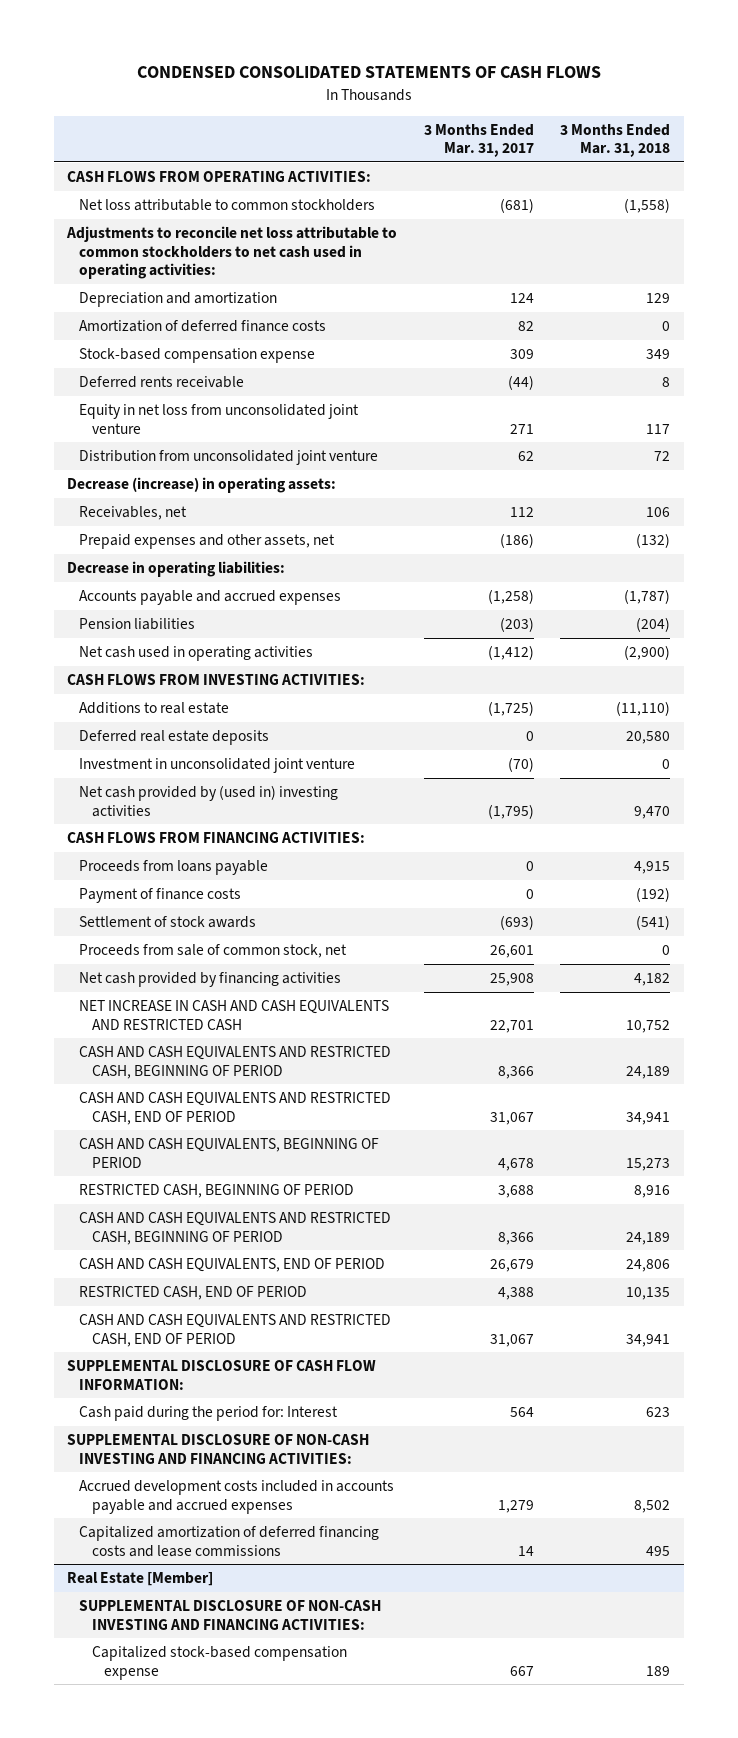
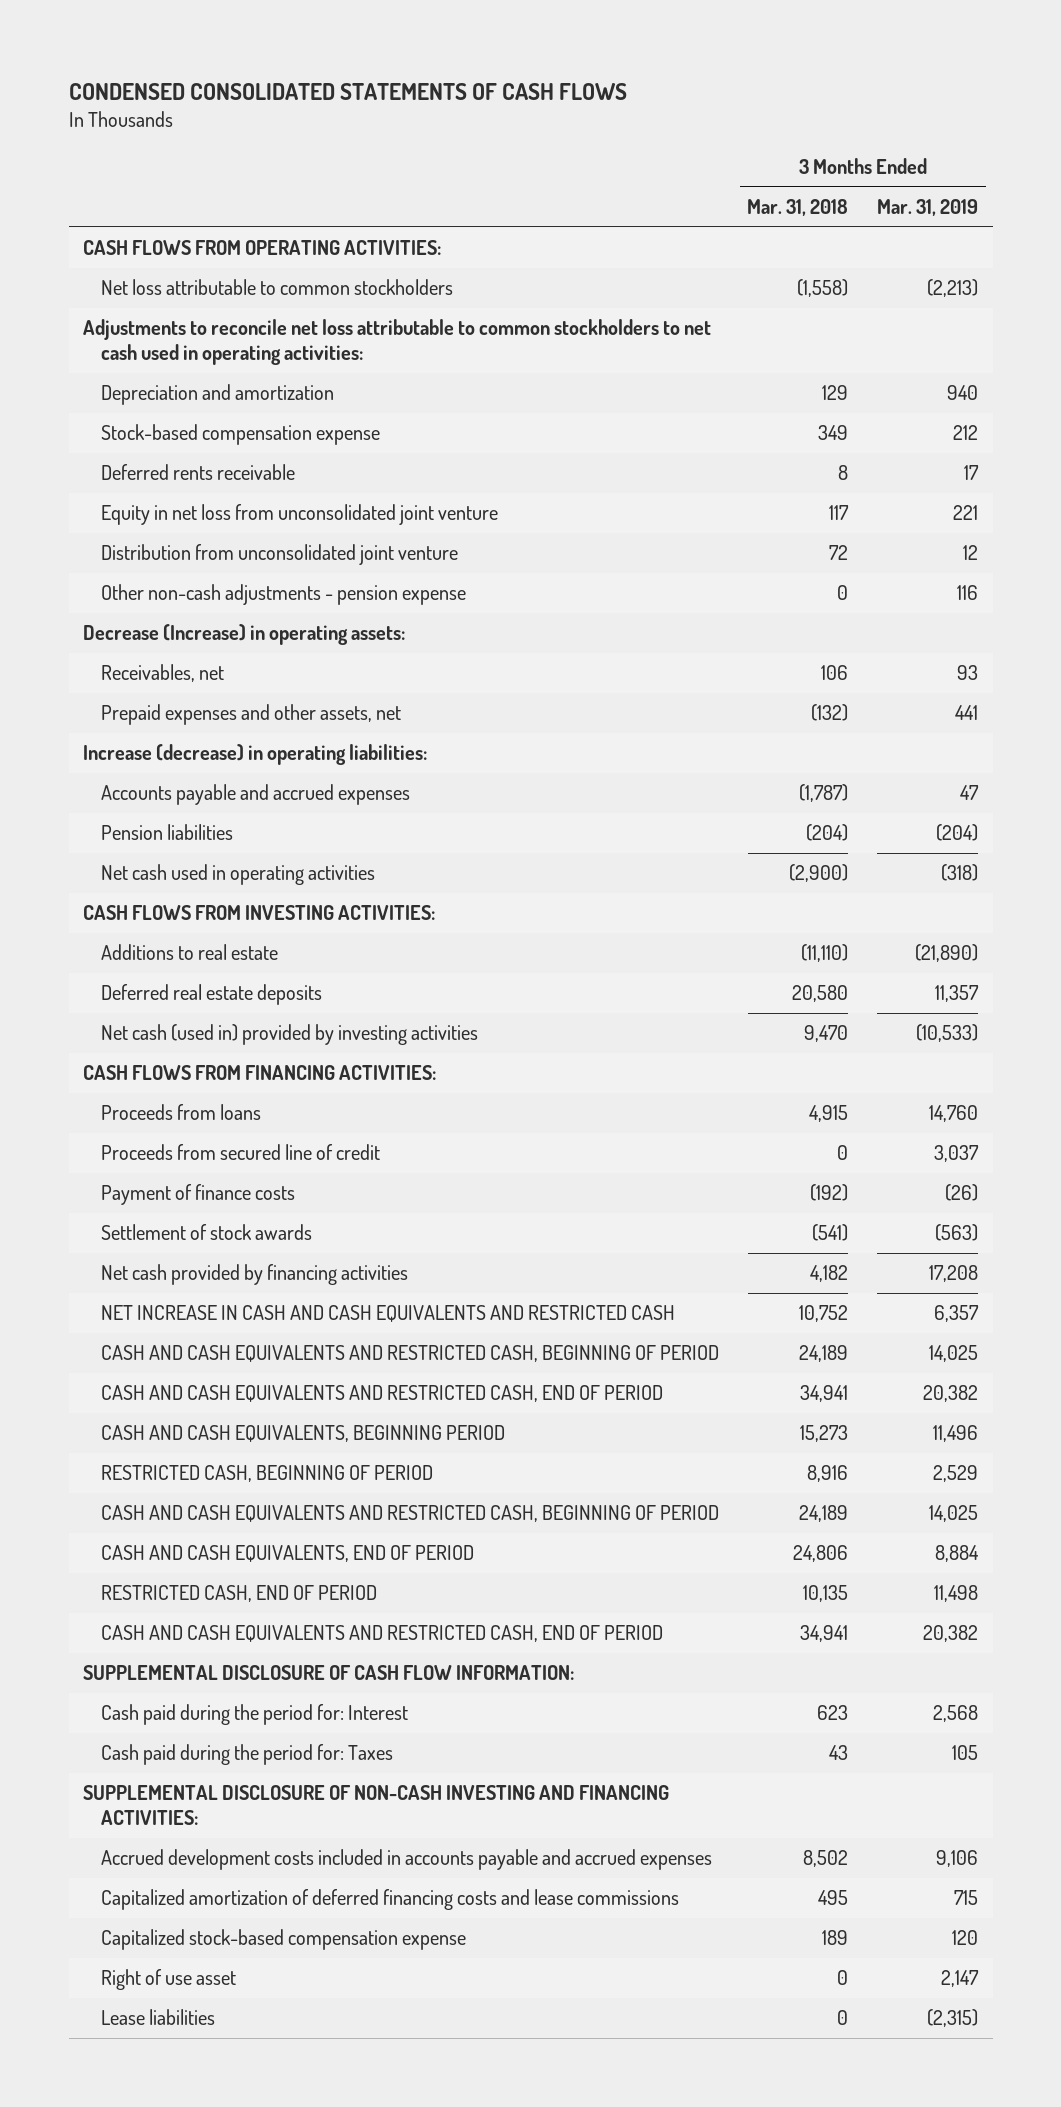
- | 3 Months Ended Mar. 31, 2017 | 3 Months Ended Mar. 31, 2018
+ | 3 Months Ended Mar. 31, 2018 | 3 Months Ended Mar. 31, 2019
- Amortization of deferred finance costs | 82 | 0
- Decrease (increase) in operating assets:
+ Other non-cash adjustments - pension expense | 0 | 116
+ Decrease (Increase) in operating assets:
- Decrease in operating liabilities:
+ Increase (decrease) in operating liabilities:
- Investment in unconsolidated joint venture | (70) | 0
- Net cash provided by (used in) investing activities | (1,795) | 9,470
+ Net cash (used in) provided by investing activities | 9,470 | (10,533)
- Proceeds from loans payable | 0 | 4,915
+ Proceeds from loans | 4,915 | 14,760
+ Proceeds from secured line of credit | 0 | 3,037
- Proceeds from sale of common stock, net | 26,601 | 0
- CASH AND CASH EQUIVALENTS, BEGINNING OF PERIOD | 4,678 | 15,273
+ CASH AND CASH EQUIVALENTS, BEGINNING PERIOD | 15,273 | 11,496
+ Cash paid during the period for: Taxes | 43 | 105
- Real Estate [Member]
- SUPPLEMENTAL DISCLOSURE OF NON-CASH INVESTING AND FINANCING ACTIVITIES:
+ Right of use asset | 0 | 2,147
+ Lease liabilities | 0 | (2,315)

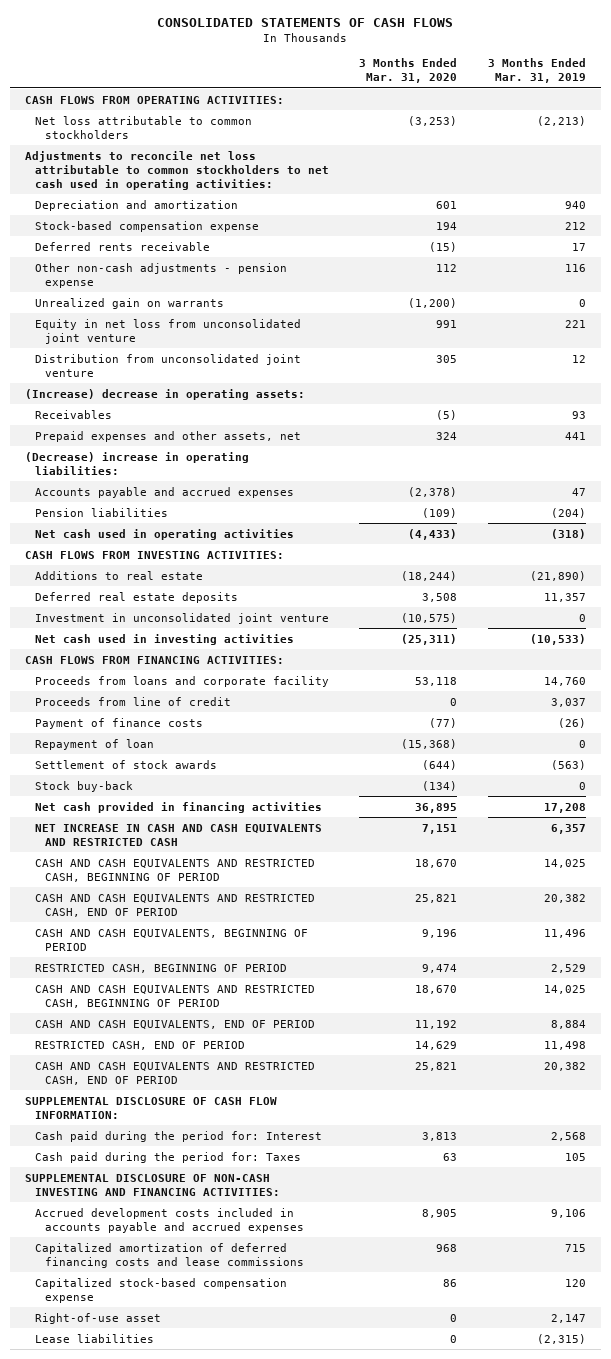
- CONDENSED CONSOLIDATED STATEMENTS OF CASH FLOWS
+ CONSOLIDATED STATEMENTS OF CASH FLOWS
- | 3 Months Ended Mar. 31, 2018 | 3 Months Ended Mar. 31, 2019
+ | 3 Months Ended Mar. 31, 2020 | 3 Months Ended Mar. 31, 2019
moved up: Other non-cash adjustments - pension expense | 112 | 116
+ Unrealized gain on warrants | (1,200) | 0
- Decrease (Increase) in operating assets:
- Receivables, net | 106 | 93
+ (Increase) decrease in operating assets:
+ Receivables | (5) | 93
- Increase (decrease) in operating liabilities:
+ (Decrease) increase in operating liabilities:
- Net cash (used in) provided by investing activities | 9,470 | (10,533)
+ Investment in unconsolidated joint venture | (10,575) | 0
+ Net cash used in investing activities | (25,311) | (10,533)
- Proceeds from loans | 4,915 | 14,760
- Proceeds from secured line of credit | 0 | 3,037
+ Proceeds from loans and corporate facility | 53,118 | 14,760
+ Proceeds from line of credit | 0 | 3,037
+ Repayment of loan | (15,368) | 0
- Net cash provided by financing activities | 4,182 | 17,208
+ Stock buy-back | (134) | 0
+ Net cash provided in financing activities | 36,895 | 17,208
- CASH AND CASH EQUIVALENTS, BEGINNING PERIOD | 15,273 | 11,496
+ CASH AND CASH EQUIVALENTS, BEGINNING OF PERIOD | 9,196 | 11,496
- Right of use asset | 0 | 2,147
+ Right-of-use asset | 0 | 2,147

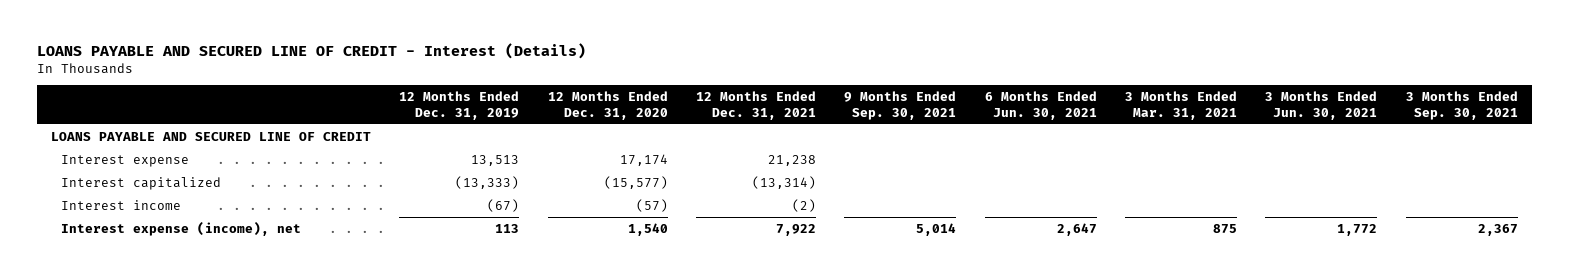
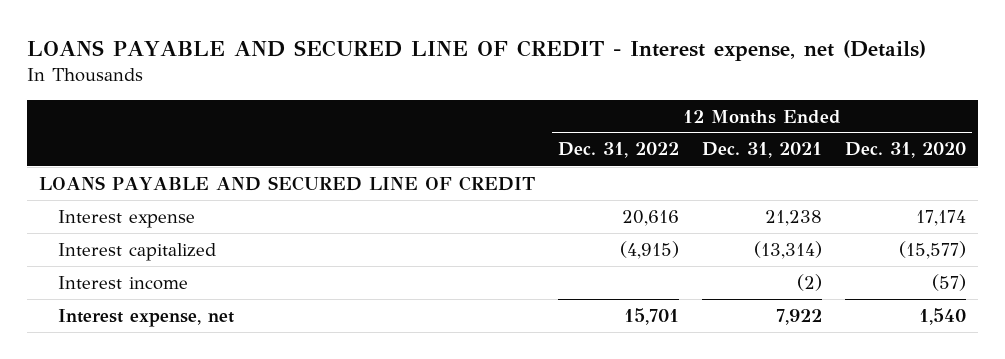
- LOANS PAYABLE AND SECURED LINE OF CREDIT - Interest (Details)
+ LOANS PAYABLE AND SECURED LINE OF CREDIT - Interest expense, net (Details)
- | 12 Months Ended Dec. 31, 2019 | 12 Months Ended Dec. 31, 2020 | 12 Months Ended Dec. 31, 2021 | 9 Months Ended Sep. 30, 2021 | 6 Months Ended Jun. 30, 2021 | 3 Months Ended Mar. 31, 2021 | 3 Months Ended Jun. 30, 2021 | 3 Months Ended Sep. 30, 2021
+ | 12 Months Ended Dec. 31, 2022 | 12 Months Ended Dec. 31, 2021 | 12 Months Ended Dec. 31, 2020
- Interest expense (income), net | 113 | 1,540 | 7,922 | 5,014 | 2,647 | 875 | 1,772 | 2,367
+ Interest expense, net | 15,701 | 7,922 | 1,540

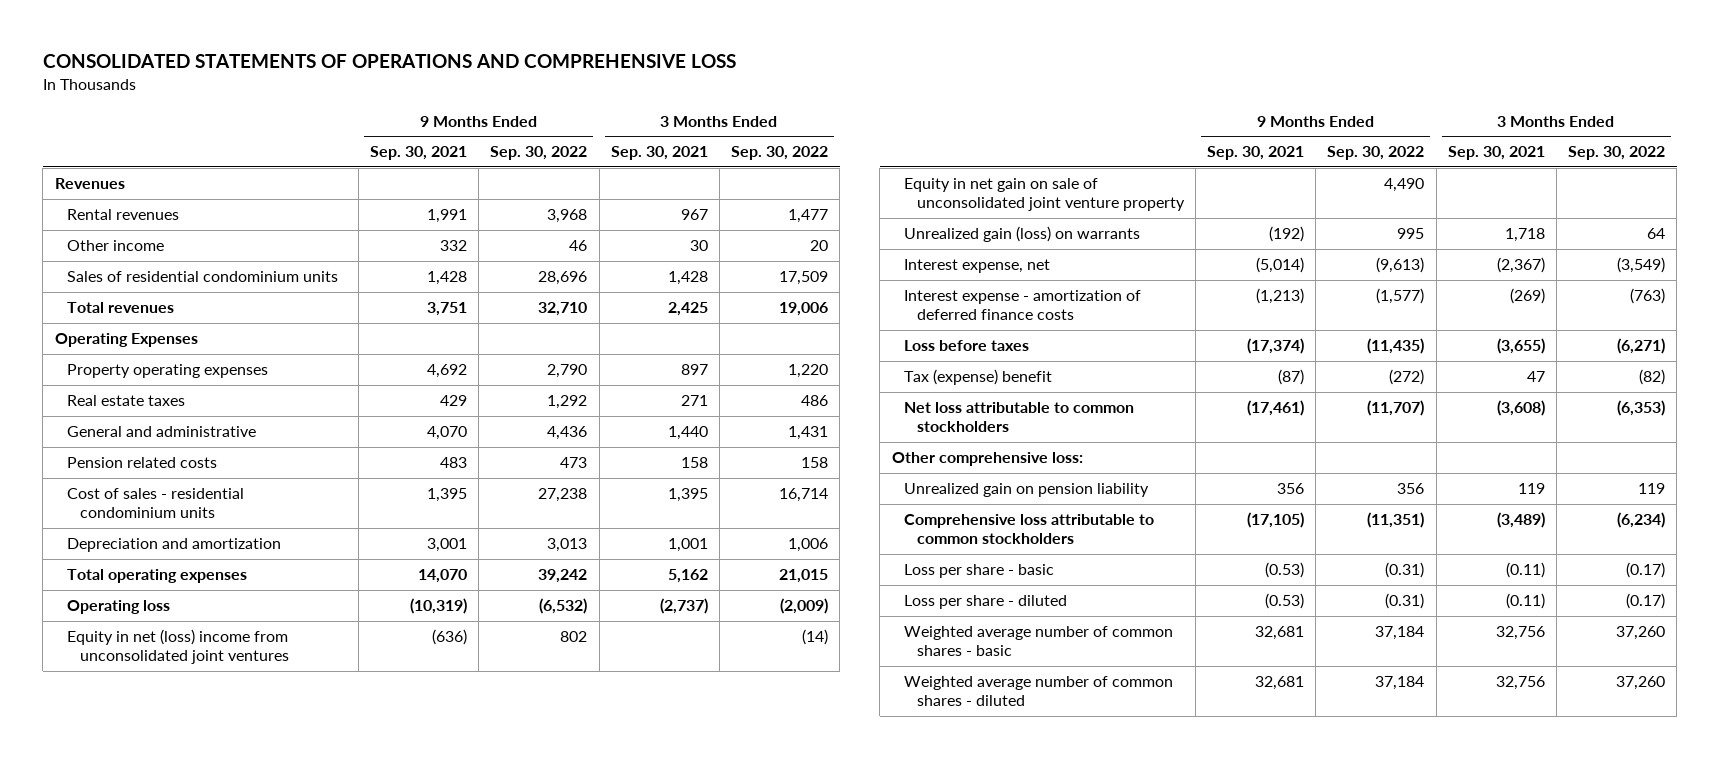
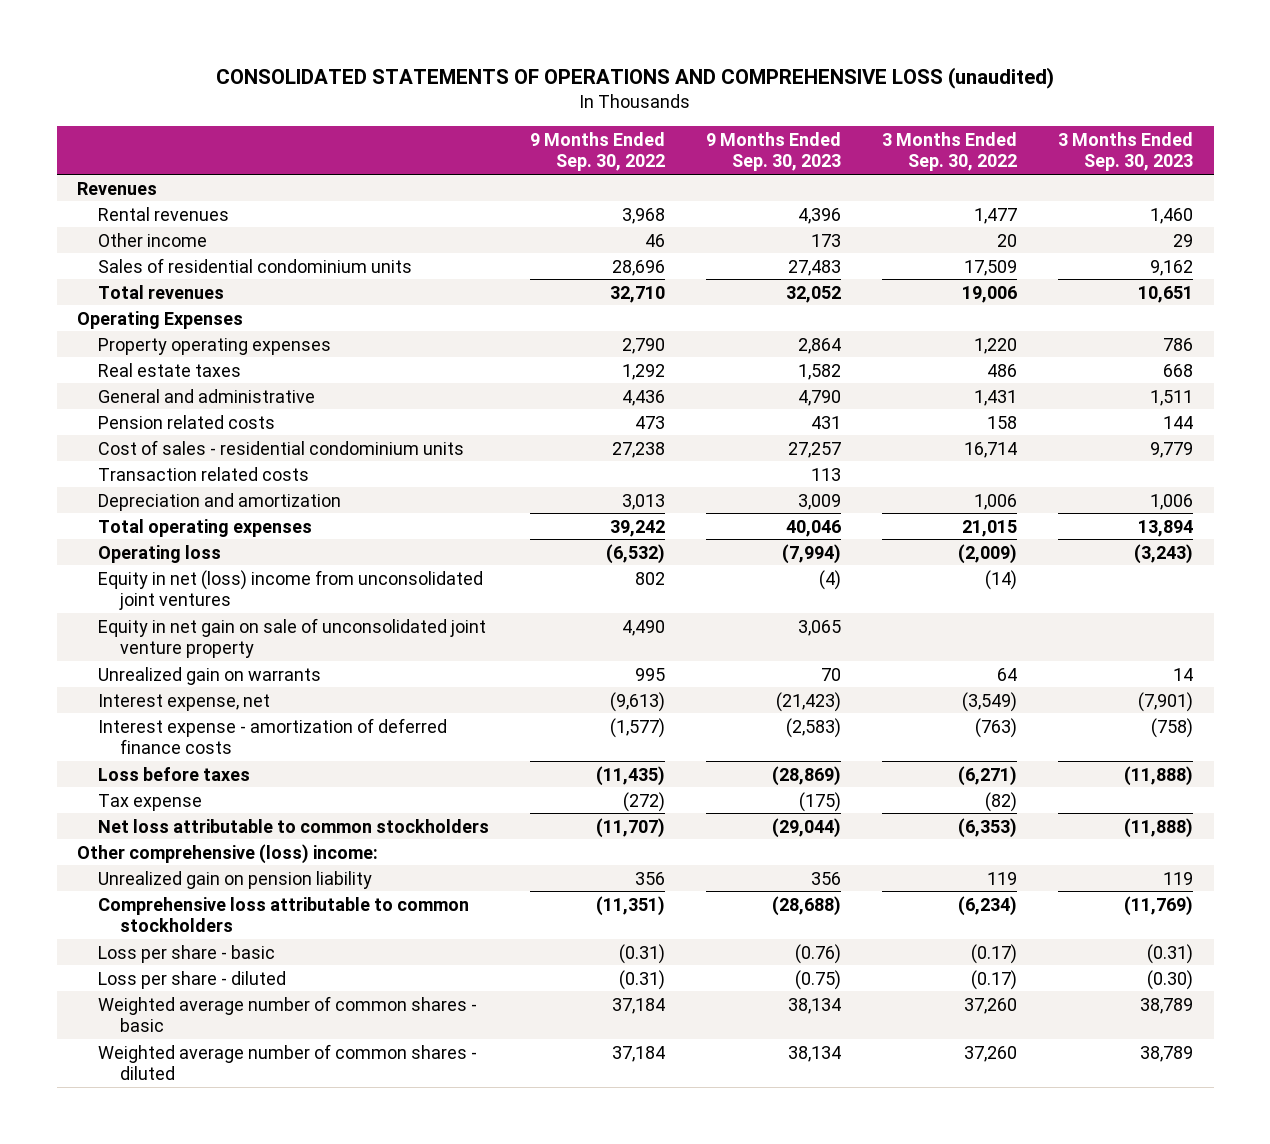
- CONSOLIDATED STATEMENTS OF OPERATIONS AND COMPREHENSIVE LOSS
+ CONSOLIDATED STATEMENTS OF OPERATIONS AND COMPREHENSIVE LOSS (unaudited)
- | 9 Months Ended Sep. 30, 2021 | 9 Months Ended Sep. 30, 2022 | 3 Months Ended Sep. 30, 2021 | 3 Months Ended Sep. 30, 2022
+ | 9 Months Ended Sep. 30, 2022 | 9 Months Ended Sep. 30, 2023 | 3 Months Ended Sep. 30, 2022 | 3 Months Ended Sep. 30, 2023
+ Transaction related costs | | 113 | |
- Unrealized gain (loss) on warrants | (192) | 995 | 1,718 | 64
+ Unrealized gain on warrants | 995 | 70 | 64 | 14
- Tax (expense) benefit | (87) | (272) | 47 | (82)
+ Tax expense | (272) | (175) | (82) |
- Other comprehensive loss:
+ Other comprehensive (loss) income:

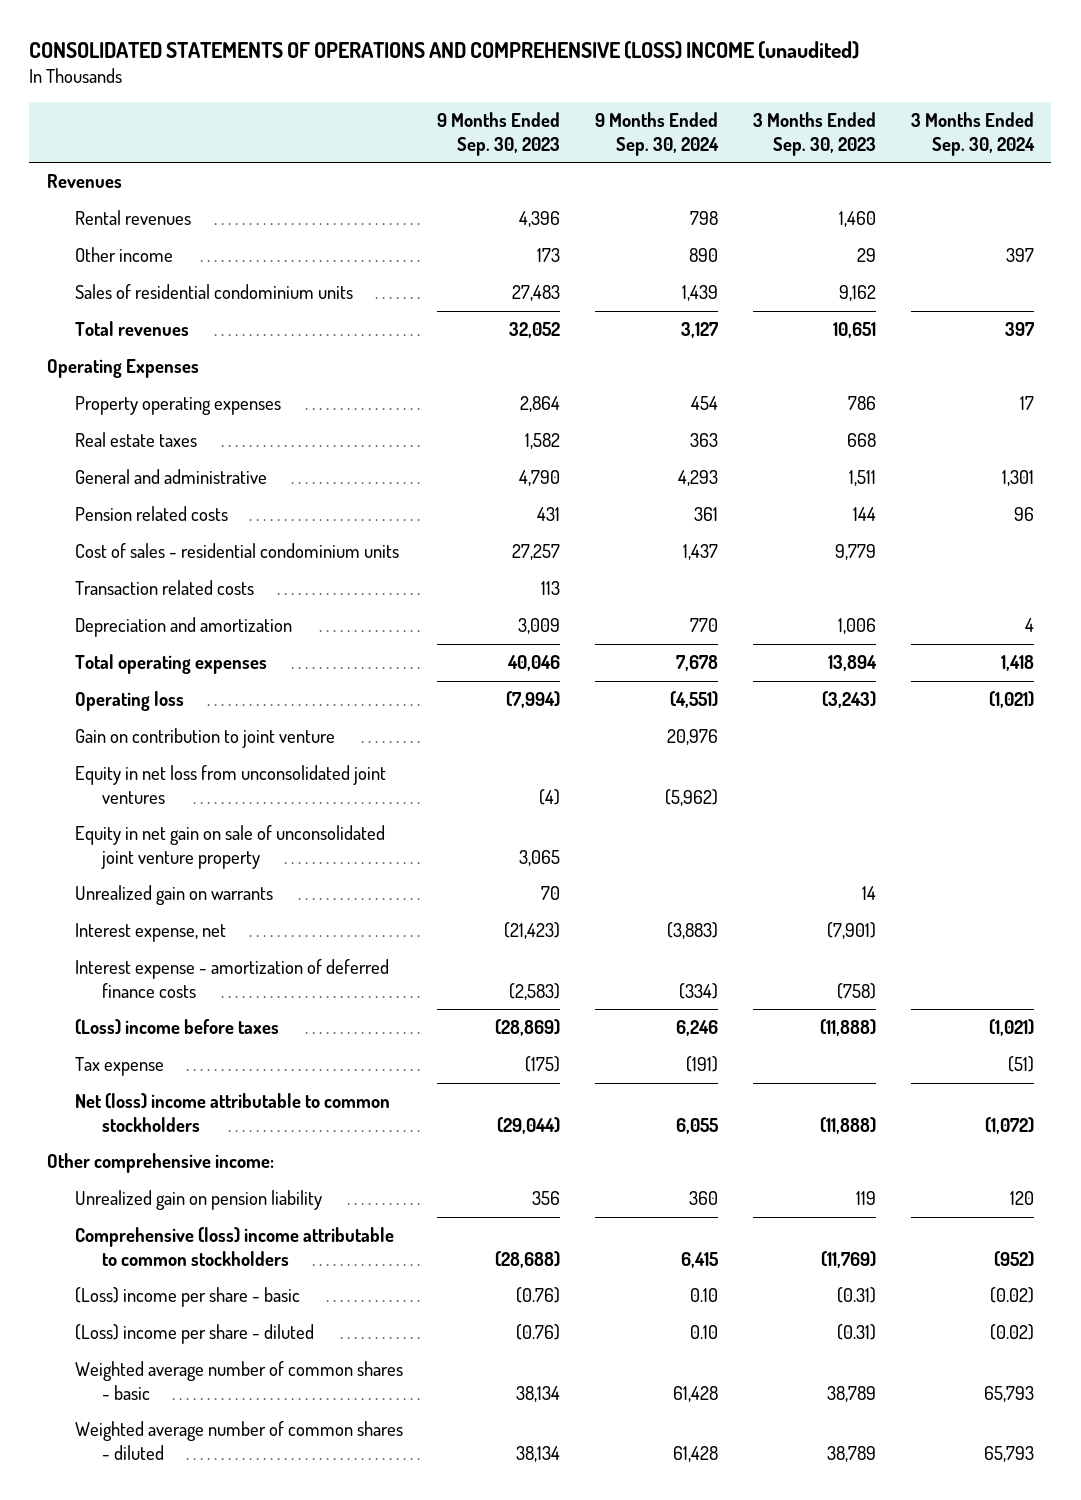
- CONSOLIDATED STATEMENTS OF OPERATIONS AND COMPREHENSIVE LOSS (unaudited)
+ CONSOLIDATED STATEMENTS OF OPERATIONS AND COMPREHENSIVE (LOSS) INCOME (unaudited)
- | 9 Months Ended Sep. 30, 2022 | 9 Months Ended Sep. 30, 2023 | 3 Months Ended Sep. 30, 2022 | 3 Months Ended Sep. 30, 2023
+ | 9 Months Ended Sep. 30, 2023 | 9 Months Ended Sep. 30, 2024 | 3 Months Ended Sep. 30, 2023 | 3 Months Ended Sep. 30, 2024
- Equity in net (loss) income from unconsolidated joint ventures | 802 | (4) | (14) |
+ Gain on contribution to joint venture | | 20,976 | |
+ Equity in net loss from unconsolidated joint ventures | (4) | (5,962) | |
- Loss before taxes | (11,435) | (28,869) | (6,271) | (11,888)
+ (Loss) income before taxes | (28,869) | 6,246 | (11,888) | (1,021)
- Net loss attributable to common stockholders | (11,707) | (29,044) | (6,353) | (11,888)
- Other comprehensive (loss) income:
+ Net (loss) income attributable to common stockholders | (29,044) | 6,055 | (11,888) | (1,072)
+ Other comprehensive income:
- Comprehensive loss attributable to common stockholders | (11,351) | (28,688) | (6,234) | (11,769)
- Loss per share - basic | (0.31) | (0.76) | (0.17) | (0.31)
- Loss per share - diluted | (0.31) | (0.75) | (0.17) | (0.30)
+ Comprehensive (loss) income attributable to common stockholders | (28,688) | 6,415 | (11,769) | (952)
+ (Loss) income per share - basic | (0.76) | 0.10 | (0.31) | (0.02)
+ (Loss) income per share - diluted | (0.76) | 0.10 | (0.31) | (0.02)

